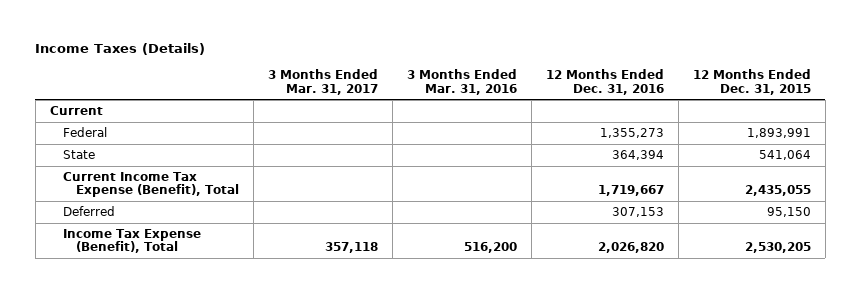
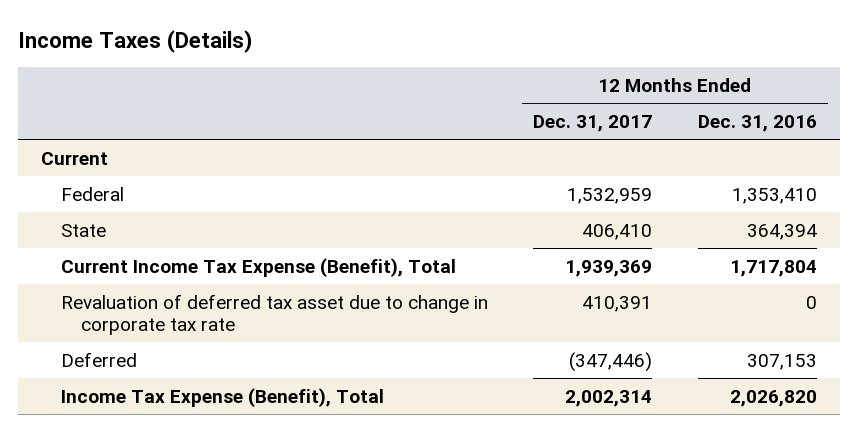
- | 3 Months Ended Mar. 31, 2017 | 3 Months Ended Mar. 31, 2016 | 12 Months Ended Dec. 31, 2016 | 12 Months Ended Dec. 31, 2015
+ | 12 Months Ended Dec. 31, 2017 | 12 Months Ended Dec. 31, 2016
- Federal | | | 1,355,273 | 1,893,991
+ Federal | 1,532,959 | 1,353,410
- Current Income Tax Expense (Benefit), Total | | | 1,719,667 | 2,435,055
+ Current Income Tax Expense (Benefit), Total | 1,939,369 | 1,717,804
+ Revaluation of deferred tax asset due to change in corporate tax rate | 410,391 | 0

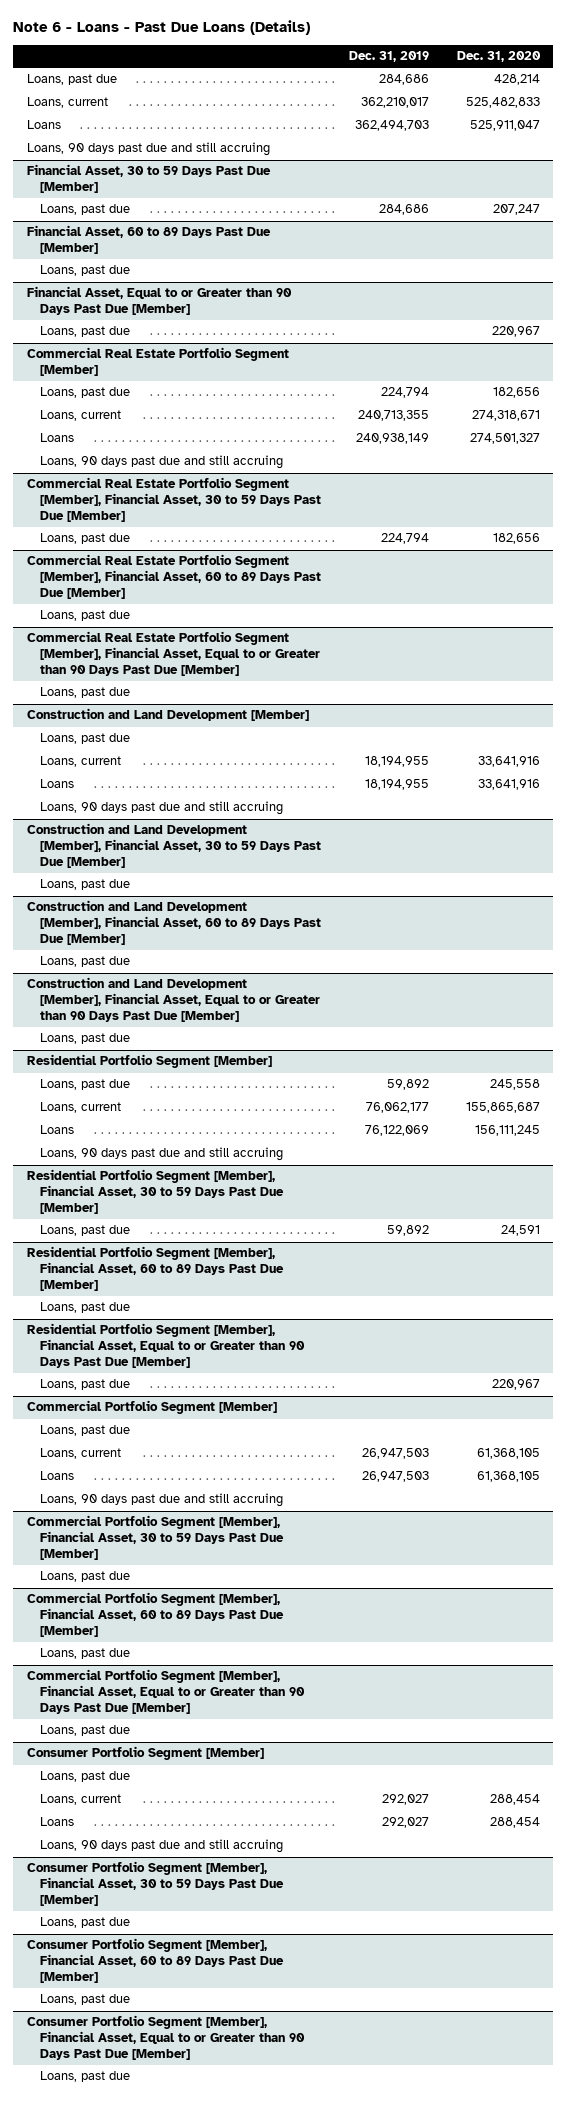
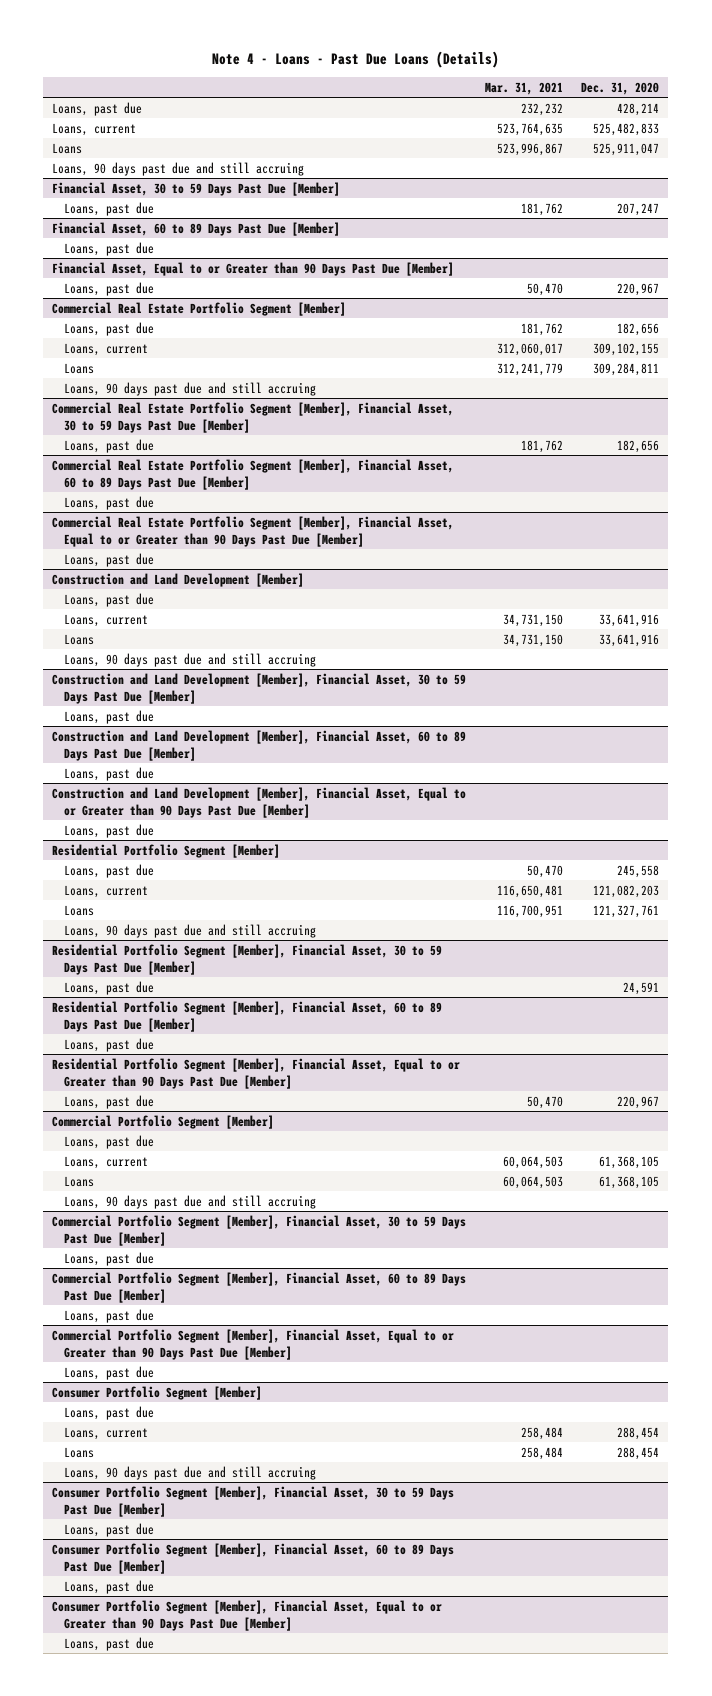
- Note 6 - Loans - Past Due Loans (Details)
+ Note 4 - Loans - Past Due Loans (Details)
- | Dec. 31, 2019 | Dec. 31, 2020
+ | Mar. 31, 2021 | Dec. 31, 2020
@ Commercial Real Estate Portfolio Segment [Member]
- Loans, current | 240,713,355 | 274,318,671
- Loans | 240,938,149 | 274,501,327
+ Loans, current | 312,060,017 | 309,102,155
+ Loans | 312,241,779 | 309,284,811
@ Residential Portfolio Segment [Member]
- Loans, current | 76,062,177 | 155,865,687
- Loans | 76,122,069 | 156,111,245
+ Loans, current | 116,650,481 | 121,082,203
+ Loans | 116,700,951 | 121,327,761

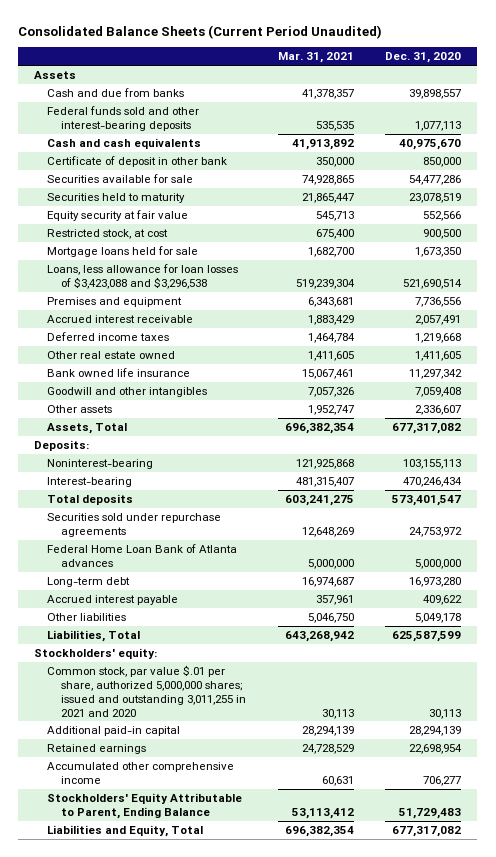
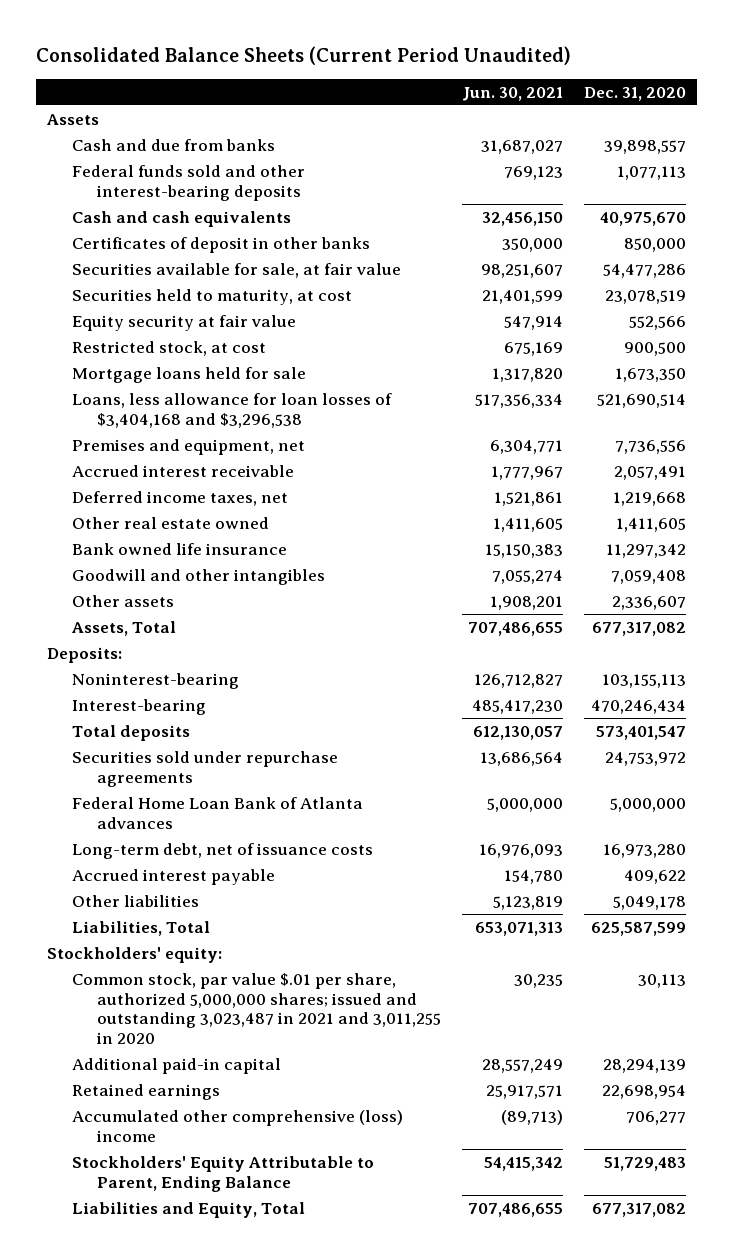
- | Mar. 31, 2021 | Dec. 31, 2020
+ | Jun. 30, 2021 | Dec. 31, 2020
- Certificate of deposit in other bank | 350,000 | 850,000
- Securities available for sale | 74,928,865 | 54,477,286
- Securities held to maturity | 21,865,447 | 23,078,519
+ Certificates of deposit in other banks | 350,000 | 850,000
+ Securities available for sale, at fair value | 98,251,607 | 54,477,286
+ Securities held to maturity, at cost | 21,401,599 | 23,078,519
- Loans, less allowance for loan losses of $3,423,088 and $3,296,538 | 519,239,304 | 521,690,514
- Premises and equipment | 6,343,681 | 7,736,556
+ Loans, less allowance for loan losses of $3,404,168 and $3,296,538 | 517,356,334 | 521,690,514
+ Premises and equipment, net | 6,304,771 | 7,736,556
- Deferred income taxes | 1,464,784 | 1,219,668
+ Deferred income taxes, net | 1,521,861 | 1,219,668
- Long-term debt | 16,974,687 | 16,973,280
+ Long-term debt, net of issuance costs | 16,976,093 | 16,973,280
- Common stock, par value $.01 per share, authorized 5,000,000 shares; issued and outstanding 3,011,255 in 2021 and 2020 | 30,113 | 30,113
+ Common stock, par value $.01 per share, authorized 5,000,000 shares; issued and outstanding 3,023,487 in 2021 and 3,011,255 in 2020 | 30,235 | 30,113
- Accumulated other comprehensive income | 60,631 | 706,277
+ Accumulated other comprehensive (loss) income | (89,713) | 706,277

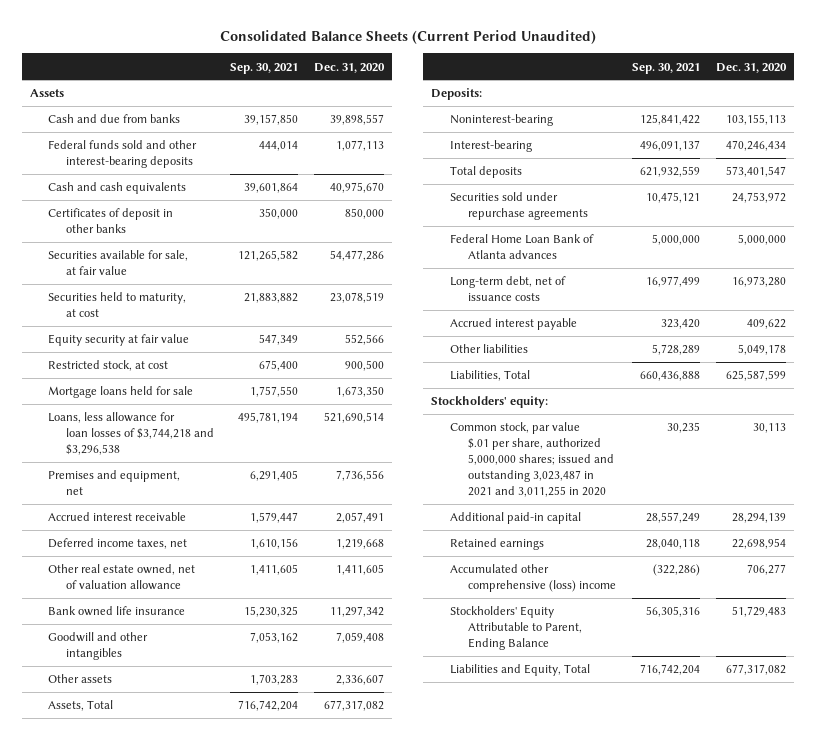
- | Jun. 30, 2021 | Dec. 31, 2020
+ | Sep. 30, 2021 | Dec. 31, 2020
- Loans, less allowance for loan losses of $3,404,168 and $3,296,538 | 517,356,334 | 521,690,514
+ Loans, less allowance for loan losses of $3,744,218 and $3,296,538 | 495,781,194 | 521,690,514
- Other real estate owned | 1,411,605 | 1,411,605
+ Other real estate owned, net of valuation allowance | 1,411,605 | 1,411,605

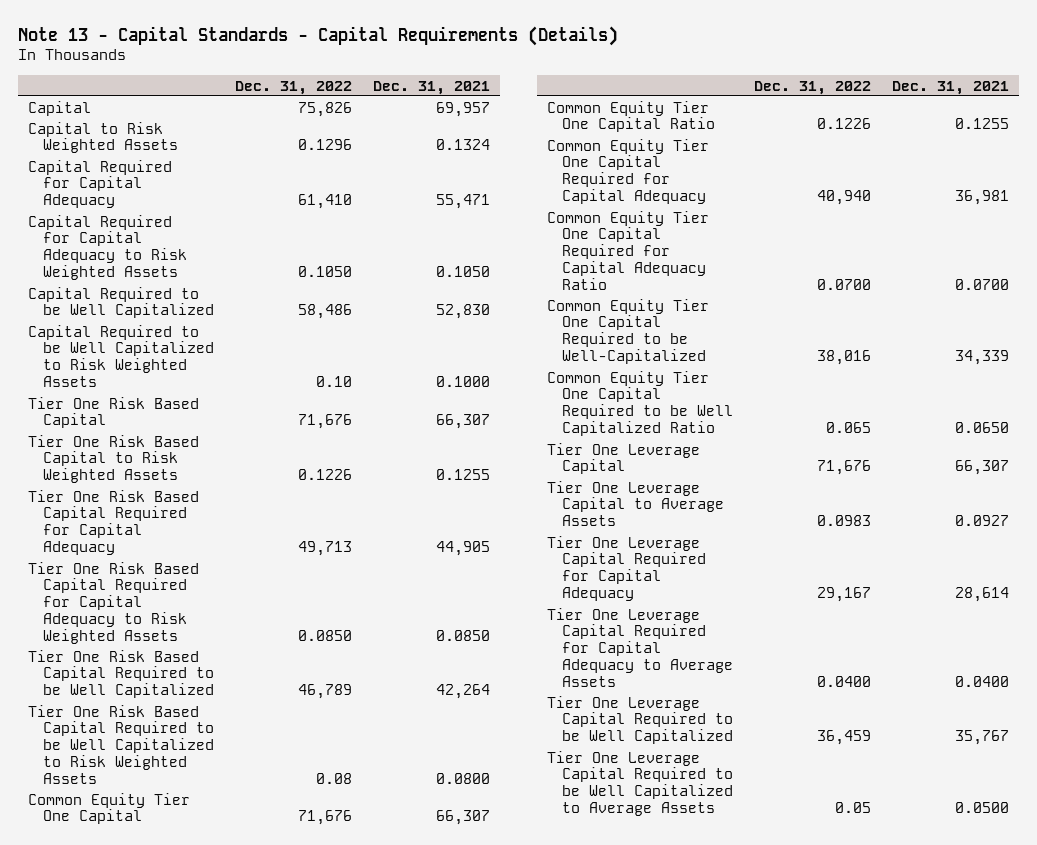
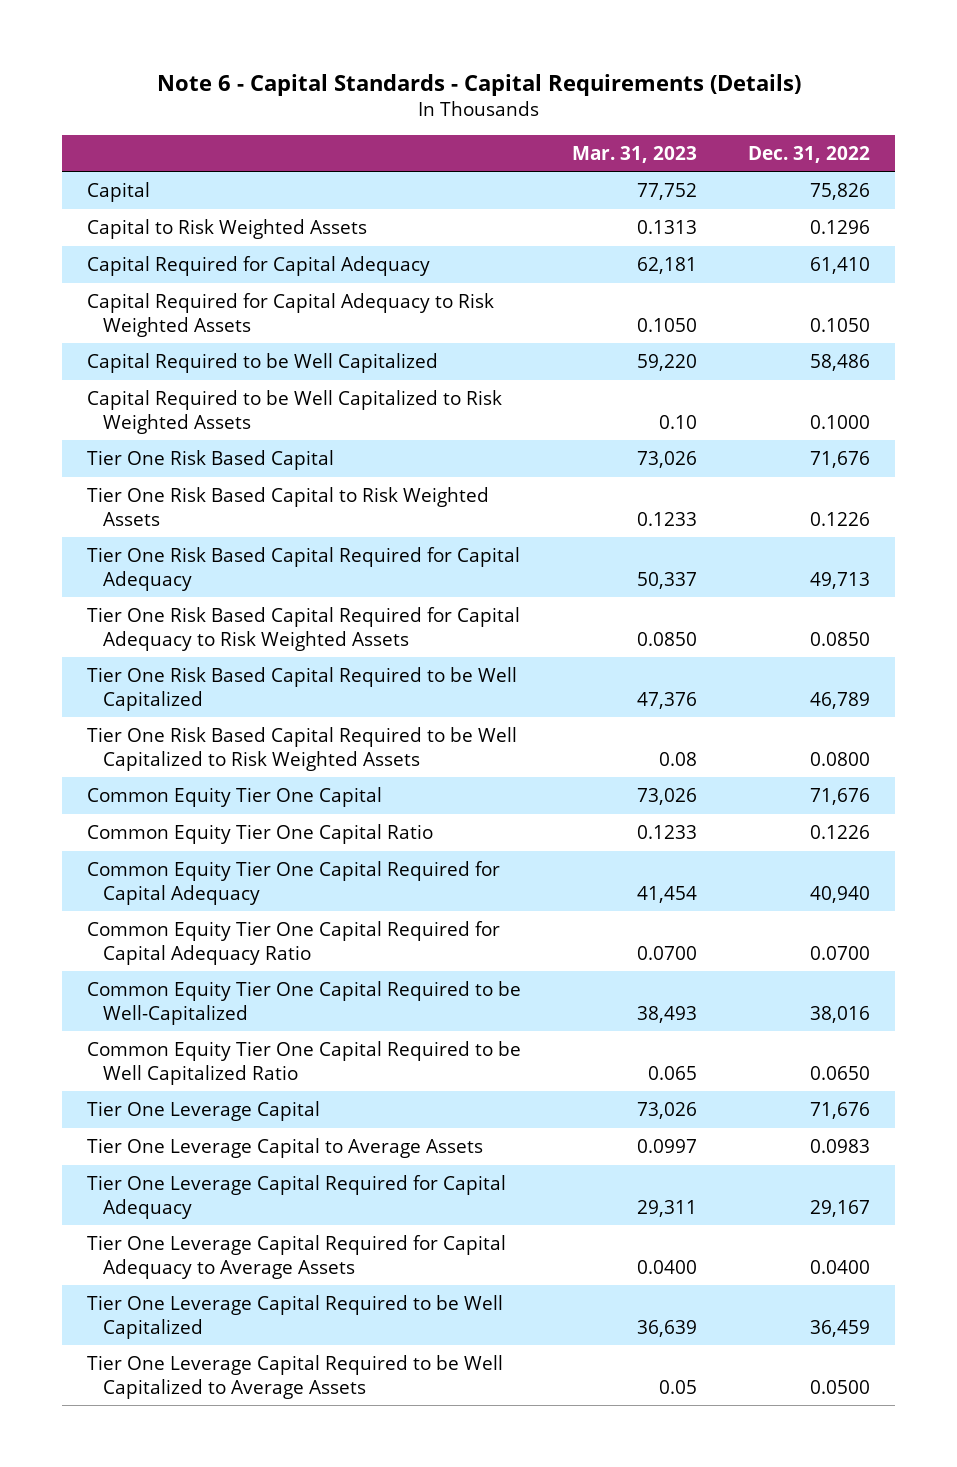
- Note 13 - Capital Standards - Capital Requirements (Details)
+ Note 6 - Capital Standards - Capital Requirements (Details)
- | Dec. 31, 2022 | Dec. 31, 2021
+ | Mar. 31, 2023 | Dec. 31, 2022
- Capital Required to be Well Capitalized to Risk Weighted Assets | 0.10 | 0.1000
+ Capital Required to be Well Capitalized to Risk Weighted Assets | 0.10 | 0.1000
- Tier One Risk Based Capital Required to be Well Capitalized to Risk Weighted Assets | 0.08 | 0.0800
+ Tier One Risk Based Capital Required to be Well Capitalized to Risk Weighted Assets | 0.08 | 0.0800
- Common Equity Tier One Capital Required to be Well Capitalized Ratio | 0.065 | 0.0650
+ Common Equity Tier One Capital Required to be Well Capitalized Ratio | 0.065 | 0.0650
- Tier One Leverage Capital Required to be Well Capitalized to Average Assets | 0.05 | 0.0500
+ Tier One Leverage Capital Required to be Well Capitalized to Average Assets | 0.05 | 0.0500

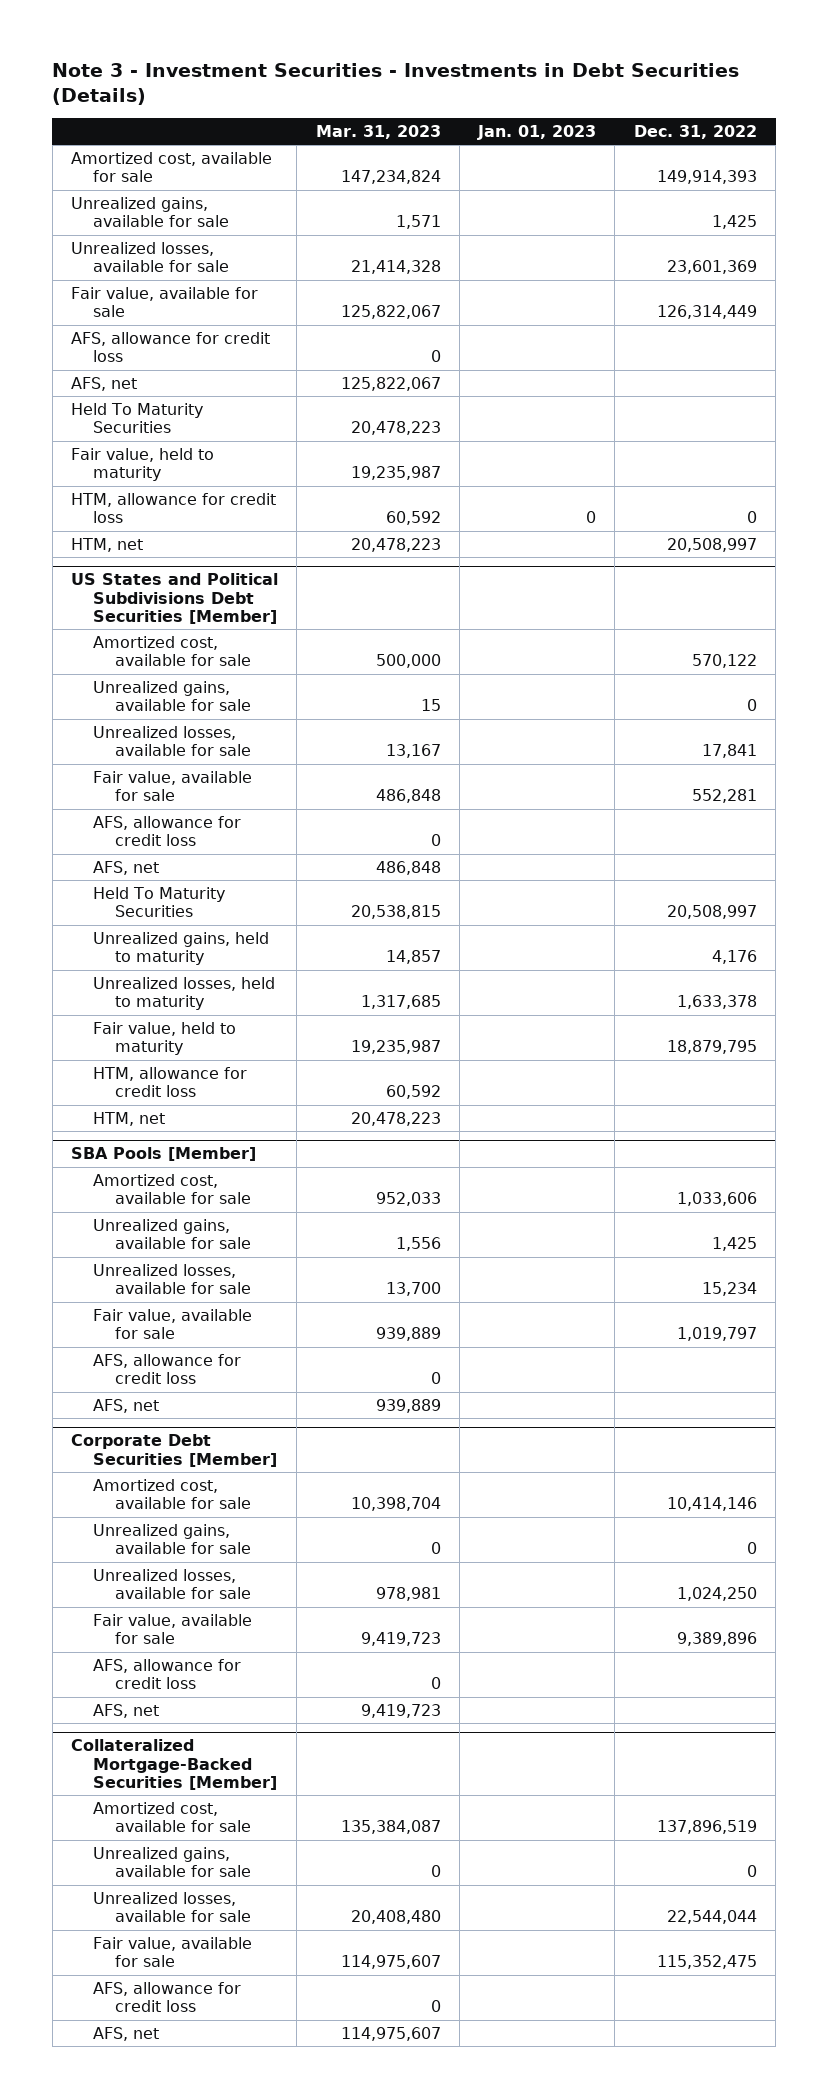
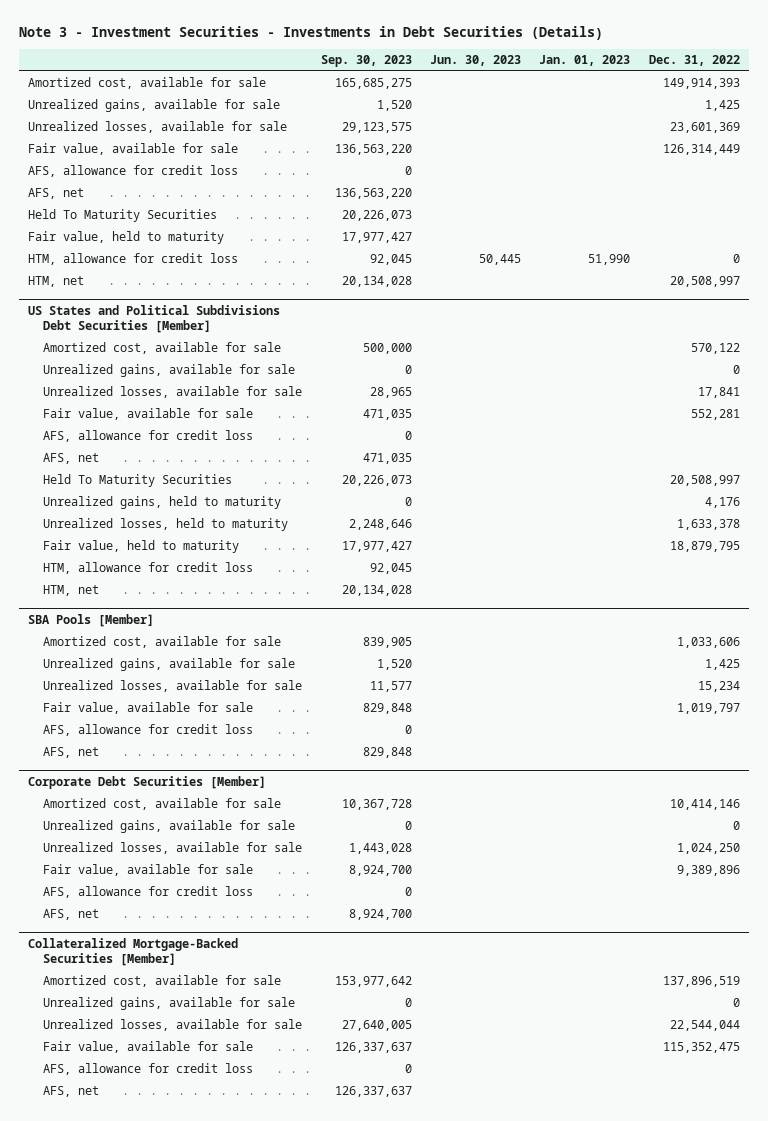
- | Mar. 31, 2023 | Jan. 01, 2023 | Dec. 31, 2022
+ | Sep. 30, 2023 | Jun. 30, 2023 | Jan. 01, 2023 | Dec. 31, 2022
- HTM, allowance for credit loss | 60,592 | 0 | 0
+ HTM, allowance for credit loss | 92,045 | 50,445 | 51,990 | 0

